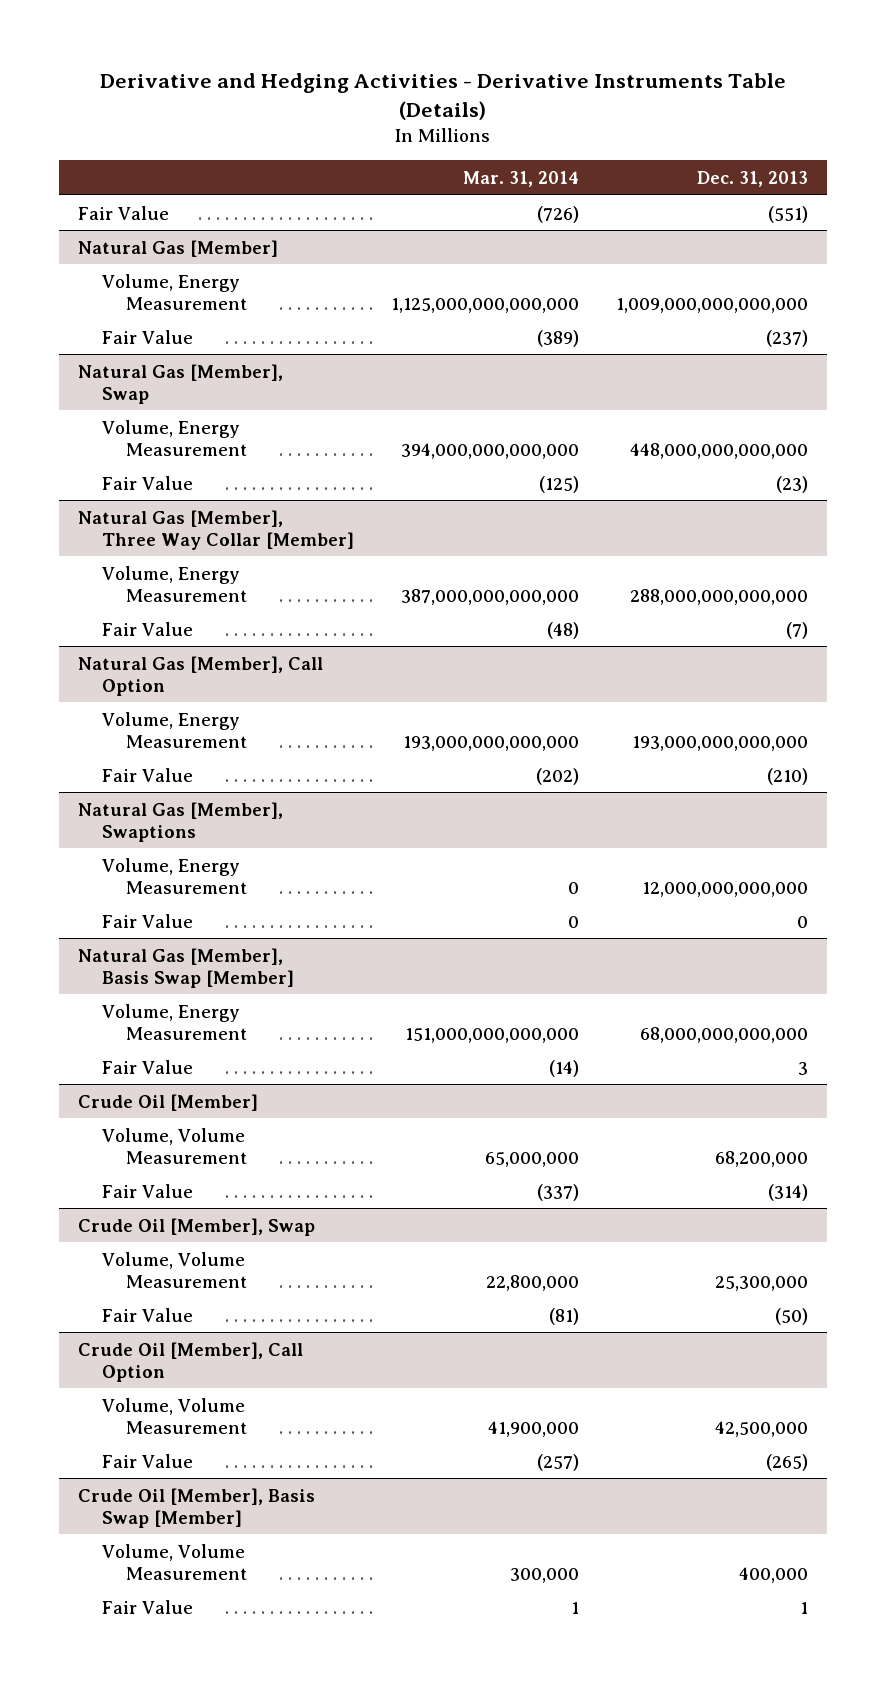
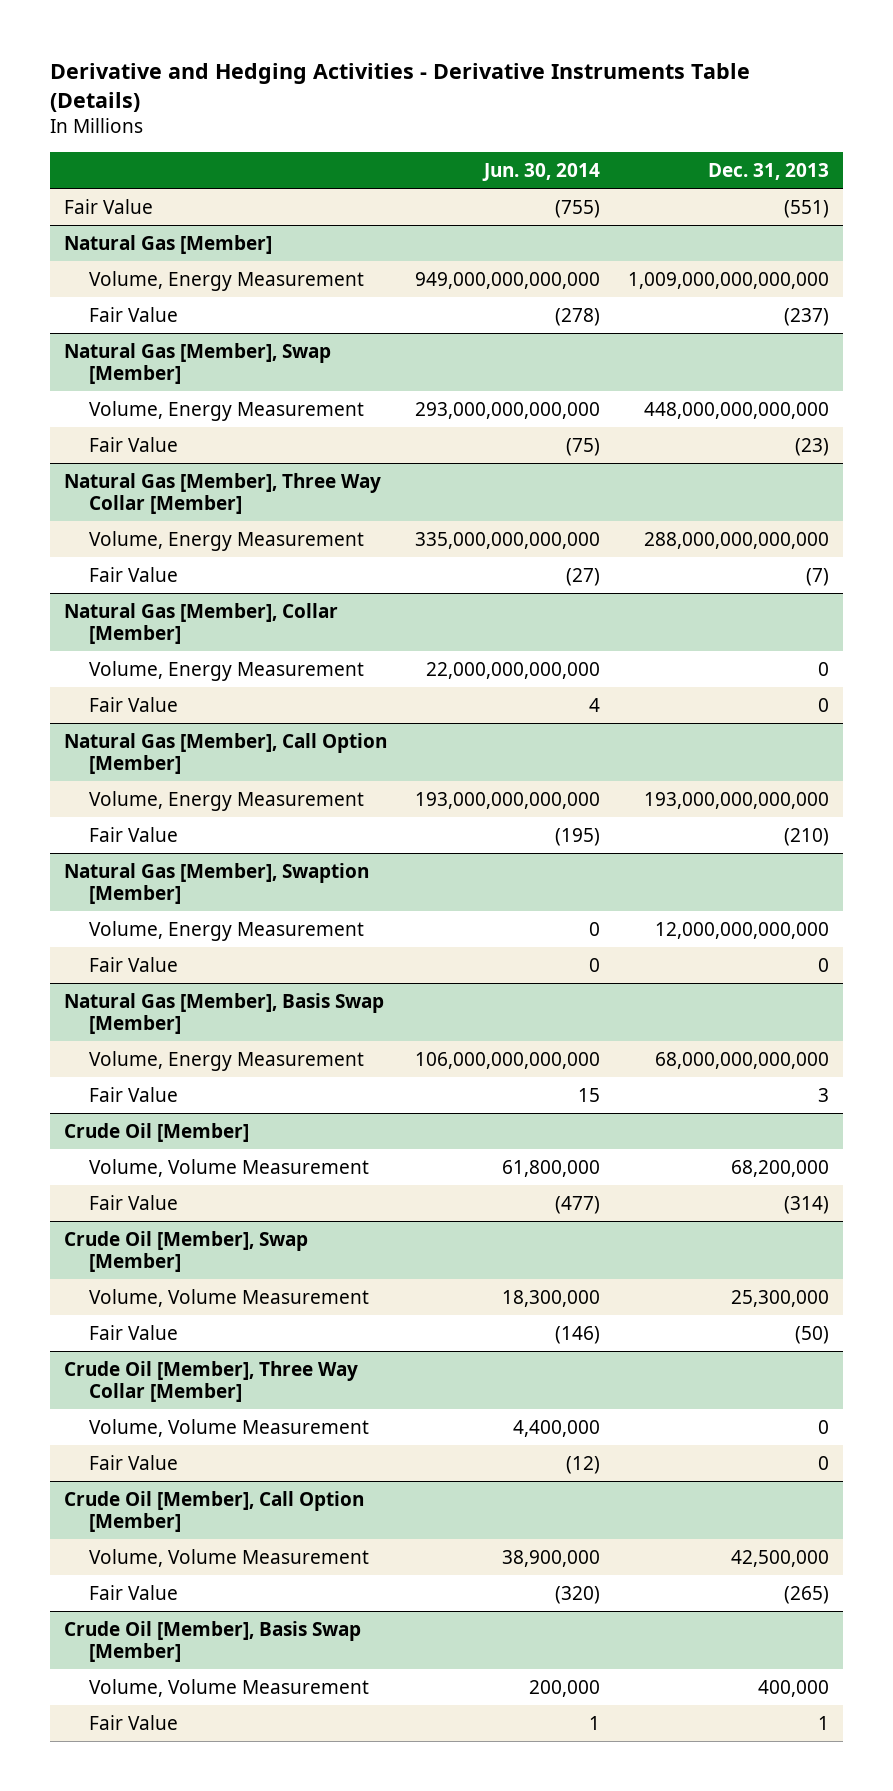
- | Mar. 31, 2014 | Dec. 31, 2013
+ | Jun. 30, 2014 | Dec. 31, 2013
- Natural Gas [Member], Swap
+ Natural Gas [Member], Swap [Member]
- Natural Gas [Member], Call Option
+ Natural Gas [Member], Collar [Member]
+ Volume, Energy Measurement | 22,000,000,000,000 | 0
+ Fair Value | 4 | 0
+ Natural Gas [Member], Call Option [Member]
- Natural Gas [Member], Swaptions
+ Natural Gas [Member], Swaption [Member]
- Crude Oil [Member], Swap
+ Crude Oil [Member], Swap [Member]
- Crude Oil [Member], Call Option
+ Crude Oil [Member], Three Way Collar [Member]
+ Volume, Volume Measurement | 4,400,000 | 0
+ Fair Value | (12) | 0
+ Crude Oil [Member], Call Option [Member]

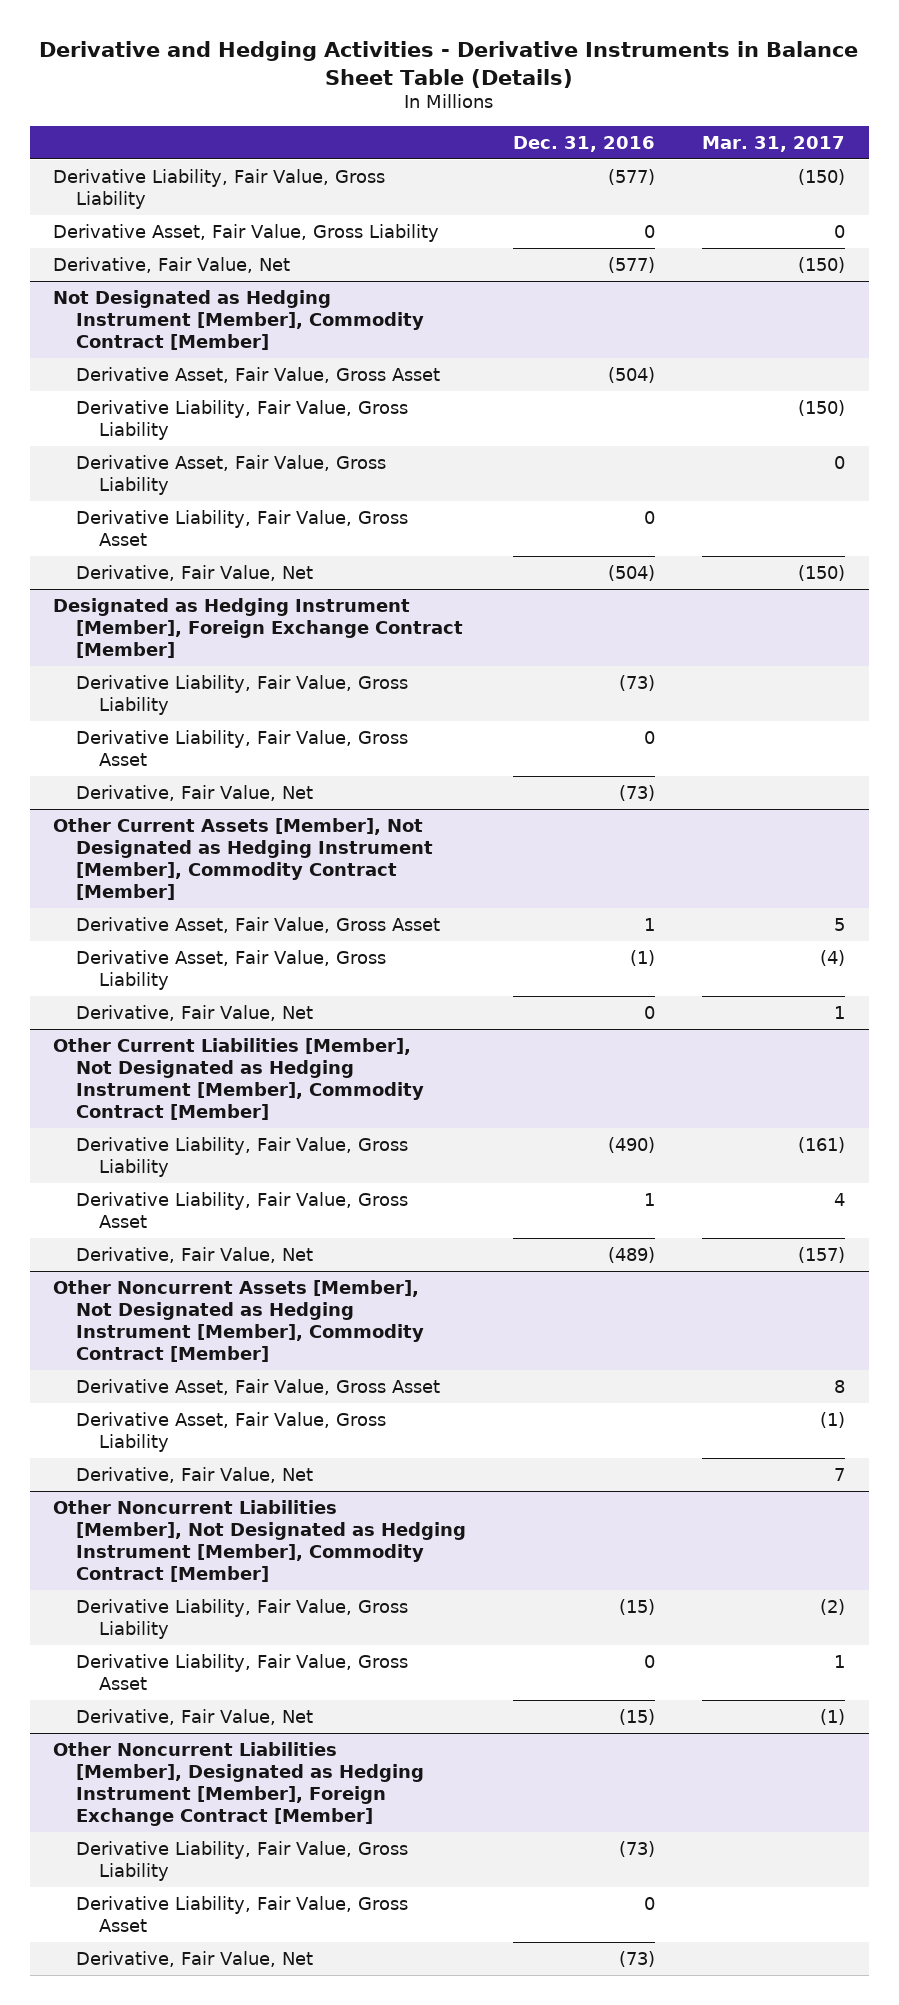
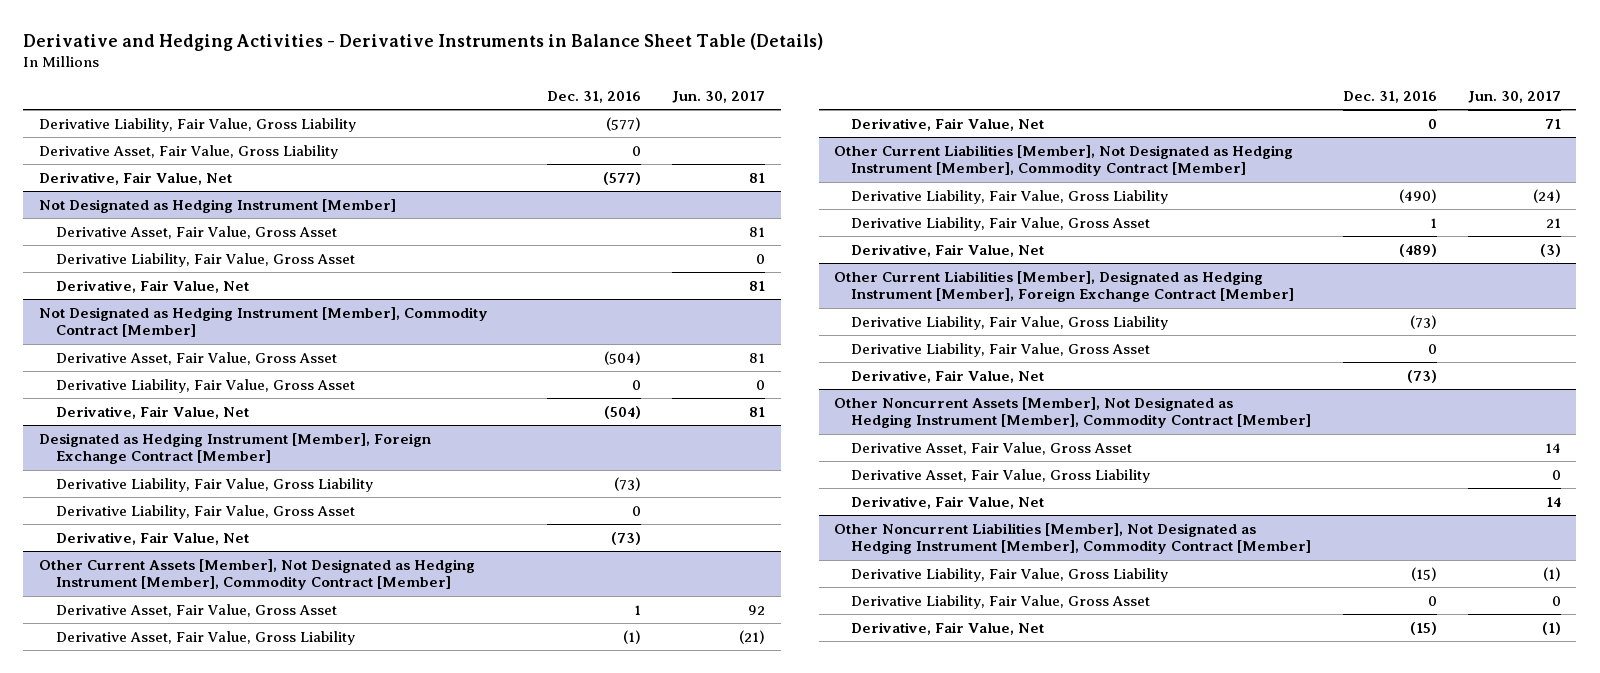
- | Dec. 31, 2016 | Mar. 31, 2017
+ | Dec. 31, 2016 | Jun. 30, 2017
+ Not Designated as Hedging Instrument [Member]
+ Derivative Asset, Fair Value, Gross Asset | | 81
+ Derivative Liability, Fair Value, Gross Asset | | 0
+ Derivative, Fair Value, Net | | 81
@ Not Designated as Hedging Instrument [Member], Commodity Contract [Member]
- Derivative Liability, Fair Value, Gross Liability | | (150)
- Derivative Asset, Fair Value, Gross Liability | | 0
+ Other Current Liabilities [Member], Designated as Hedging Instrument [Member], Foreign Exchange Contract [Member]
+ Derivative Liability, Fair Value, Gross Liability | (73) |
+ Derivative Liability, Fair Value, Gross Asset | 0 |
+ Derivative, Fair Value, Net | (73) |
- Other Noncurrent Liabilities [Member], Designated as Hedging Instrument [Member], Foreign Exchange Contract [Member]
- Derivative Liability, Fair Value, Gross Liability | (73) |
- Derivative Liability, Fair Value, Gross Asset | 0 |
- Derivative, Fair Value, Net | (73) |

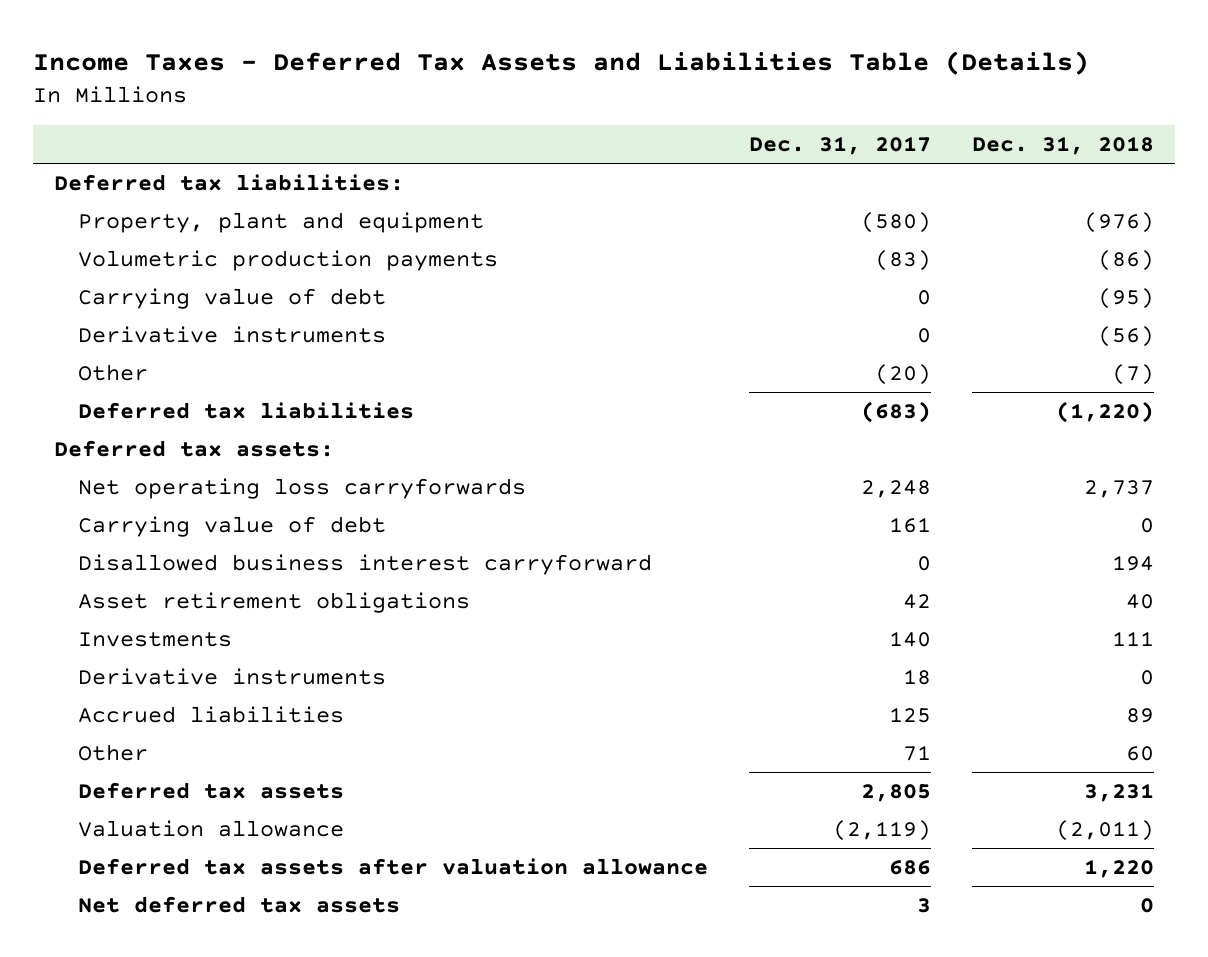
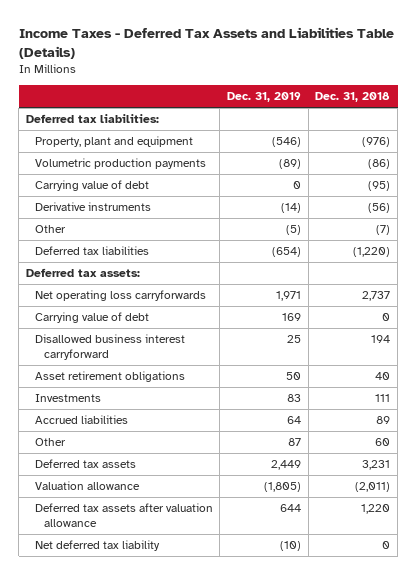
- | Dec. 31, 2017 | Dec. 31, 2018
+ | Dec. 31, 2019 | Dec. 31, 2018
- Derivative instruments | 18 | 0
- Net deferred tax assets | 3 | 0
+ Net deferred tax liability | (10) | 0

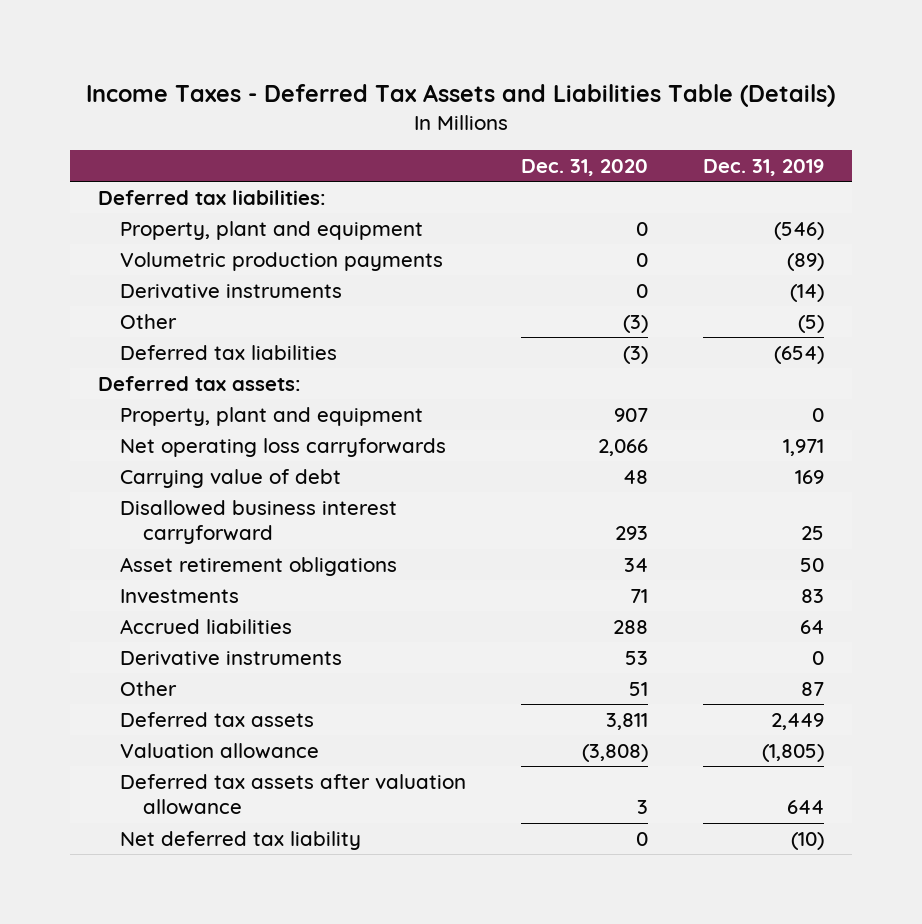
- | Dec. 31, 2019 | Dec. 31, 2018
+ | Dec. 31, 2020 | Dec. 31, 2019
- Carrying value of debt | 0 | (95)
+ Property, plant and equipment | 907 | 0
+ Derivative instruments | 53 | 0

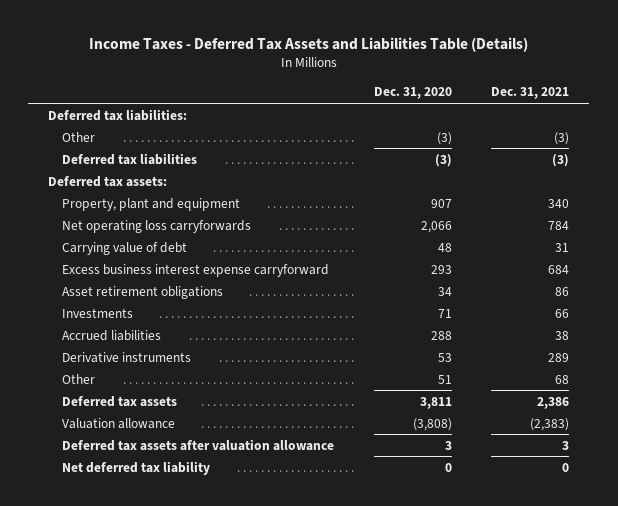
- | Dec. 31, 2020 | Dec. 31, 2019
+ | Dec. 31, 2020 | Dec. 31, 2021
- Property, plant and equipment | 0 | (546)
- Volumetric production payments | 0 | (89)
- Derivative instruments | 0 | (14)
- Disallowed business interest carryforward | 293 | 25
+ Excess business interest expense carryforward | 293 | 684

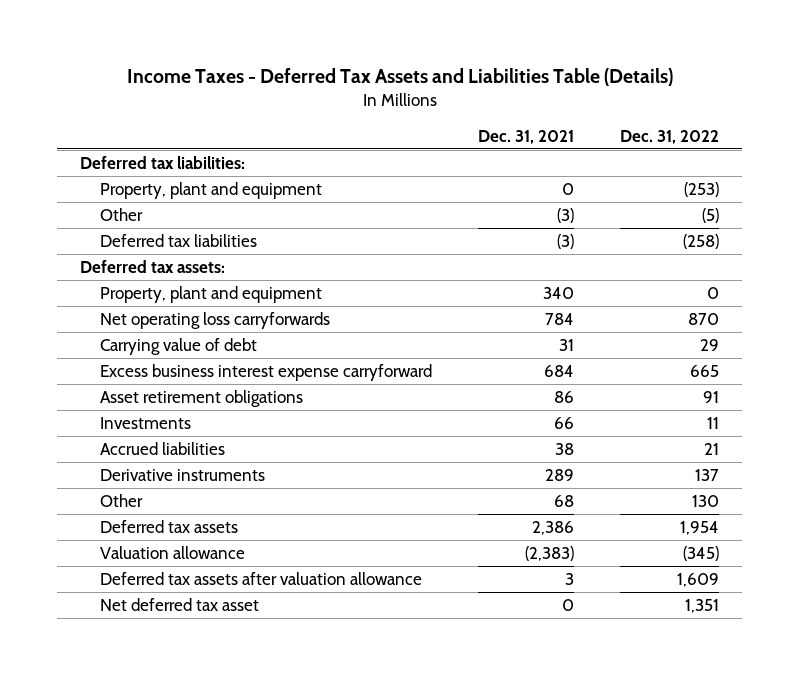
- | Dec. 31, 2020 | Dec. 31, 2021
+ | Dec. 31, 2021 | Dec. 31, 2022
+ Property, plant and equipment | 0 | (253)
- Net deferred tax liability | 0 | 0
+ Net deferred tax asset | 0 | 1,351

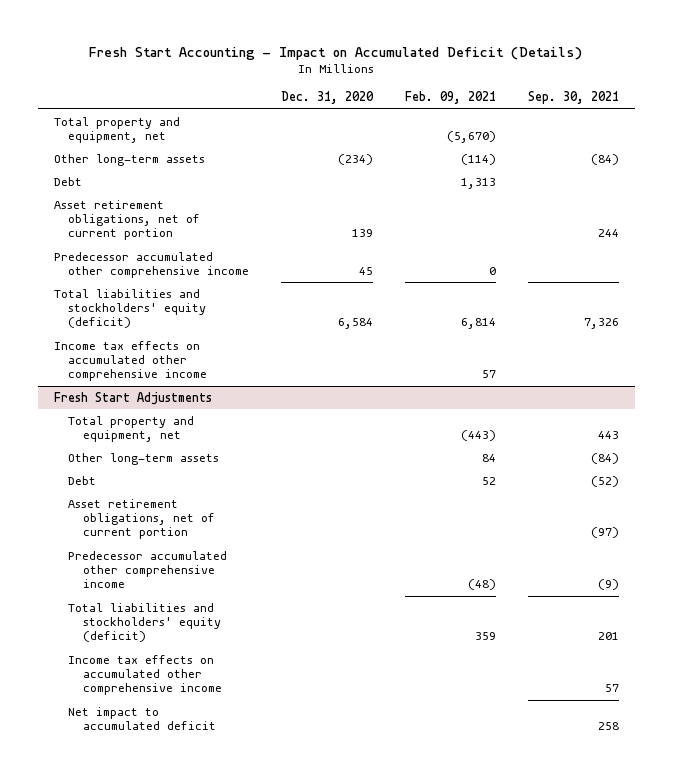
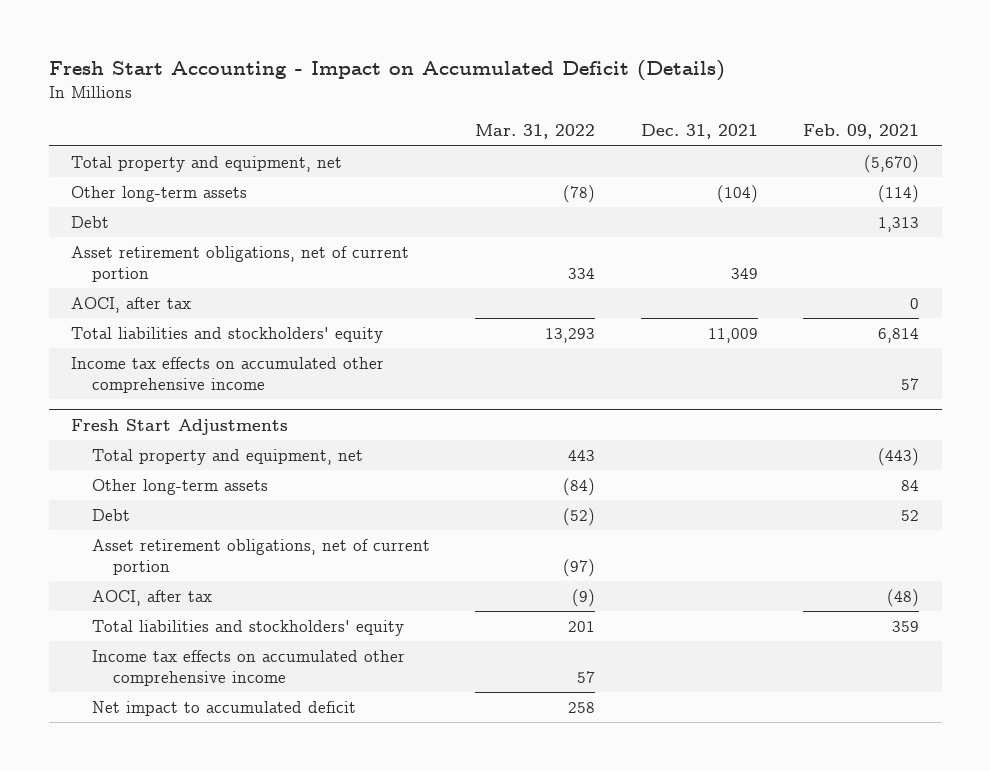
- | Dec. 31, 2020 | Feb. 09, 2021 | Sep. 30, 2021
+ | Mar. 31, 2022 | Dec. 31, 2021 | Feb. 09, 2021
- Predecessor accumulated other comprehensive income | 45 | 0 |
- Total liabilities and stockholders' equity (deficit) | 6,584 | 6,814 | 7,326
+ AOCI, after tax | | | 0
+ Total liabilities and stockholders' equity | 13,293 | 11,009 | 6,814
@ Fresh Start Adjustments
- Predecessor accumulated other comprehensive income | | (48) | (9)
- Total liabilities and stockholders' equity (deficit) | | 359 | 201
+ AOCI, after tax | (9) | | (48)
+ Total liabilities and stockholders' equity | 201 | | 359

